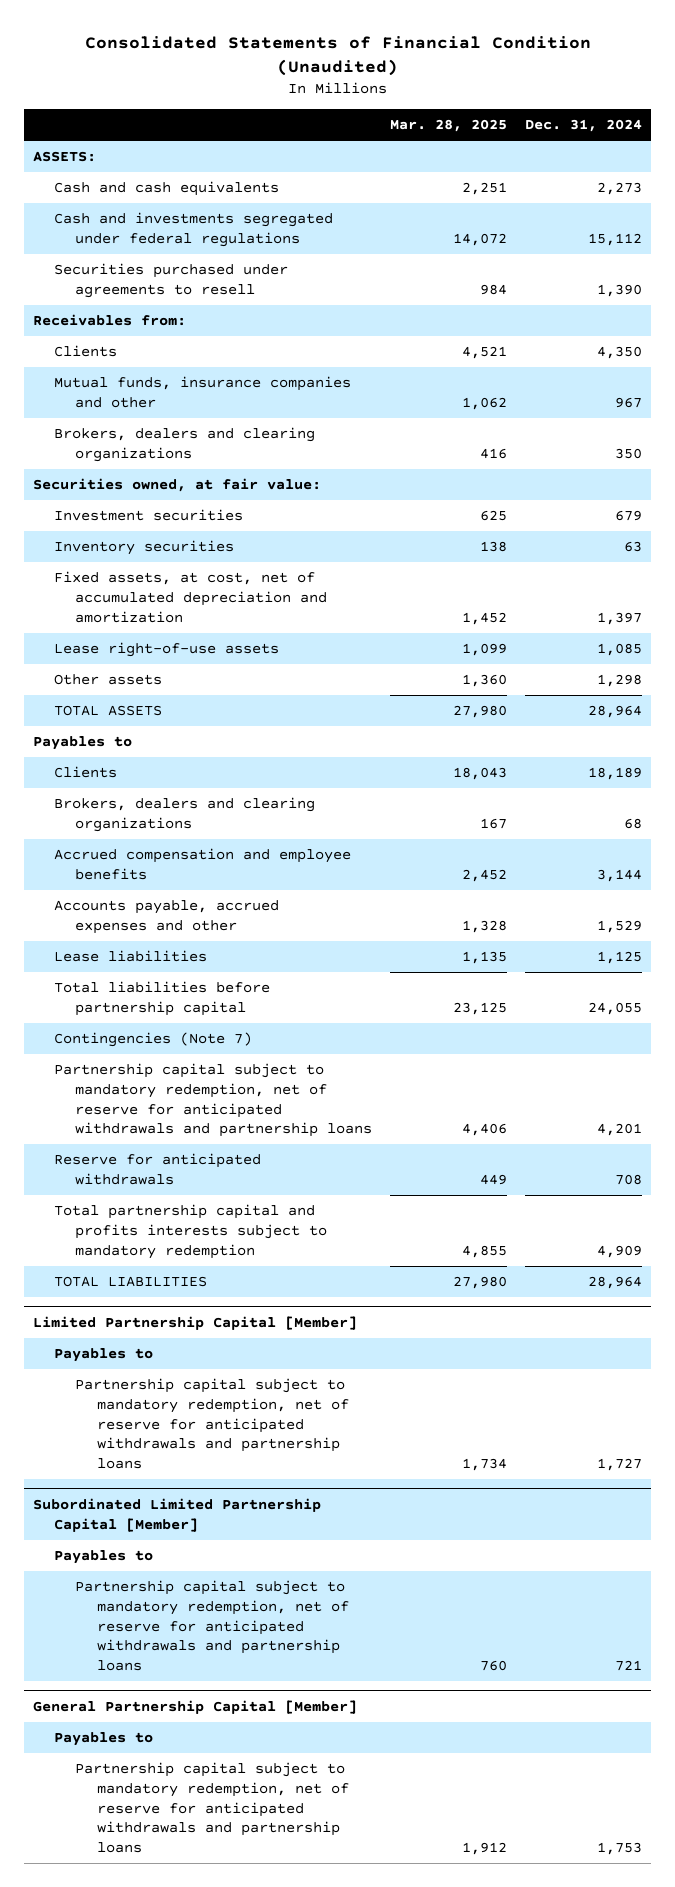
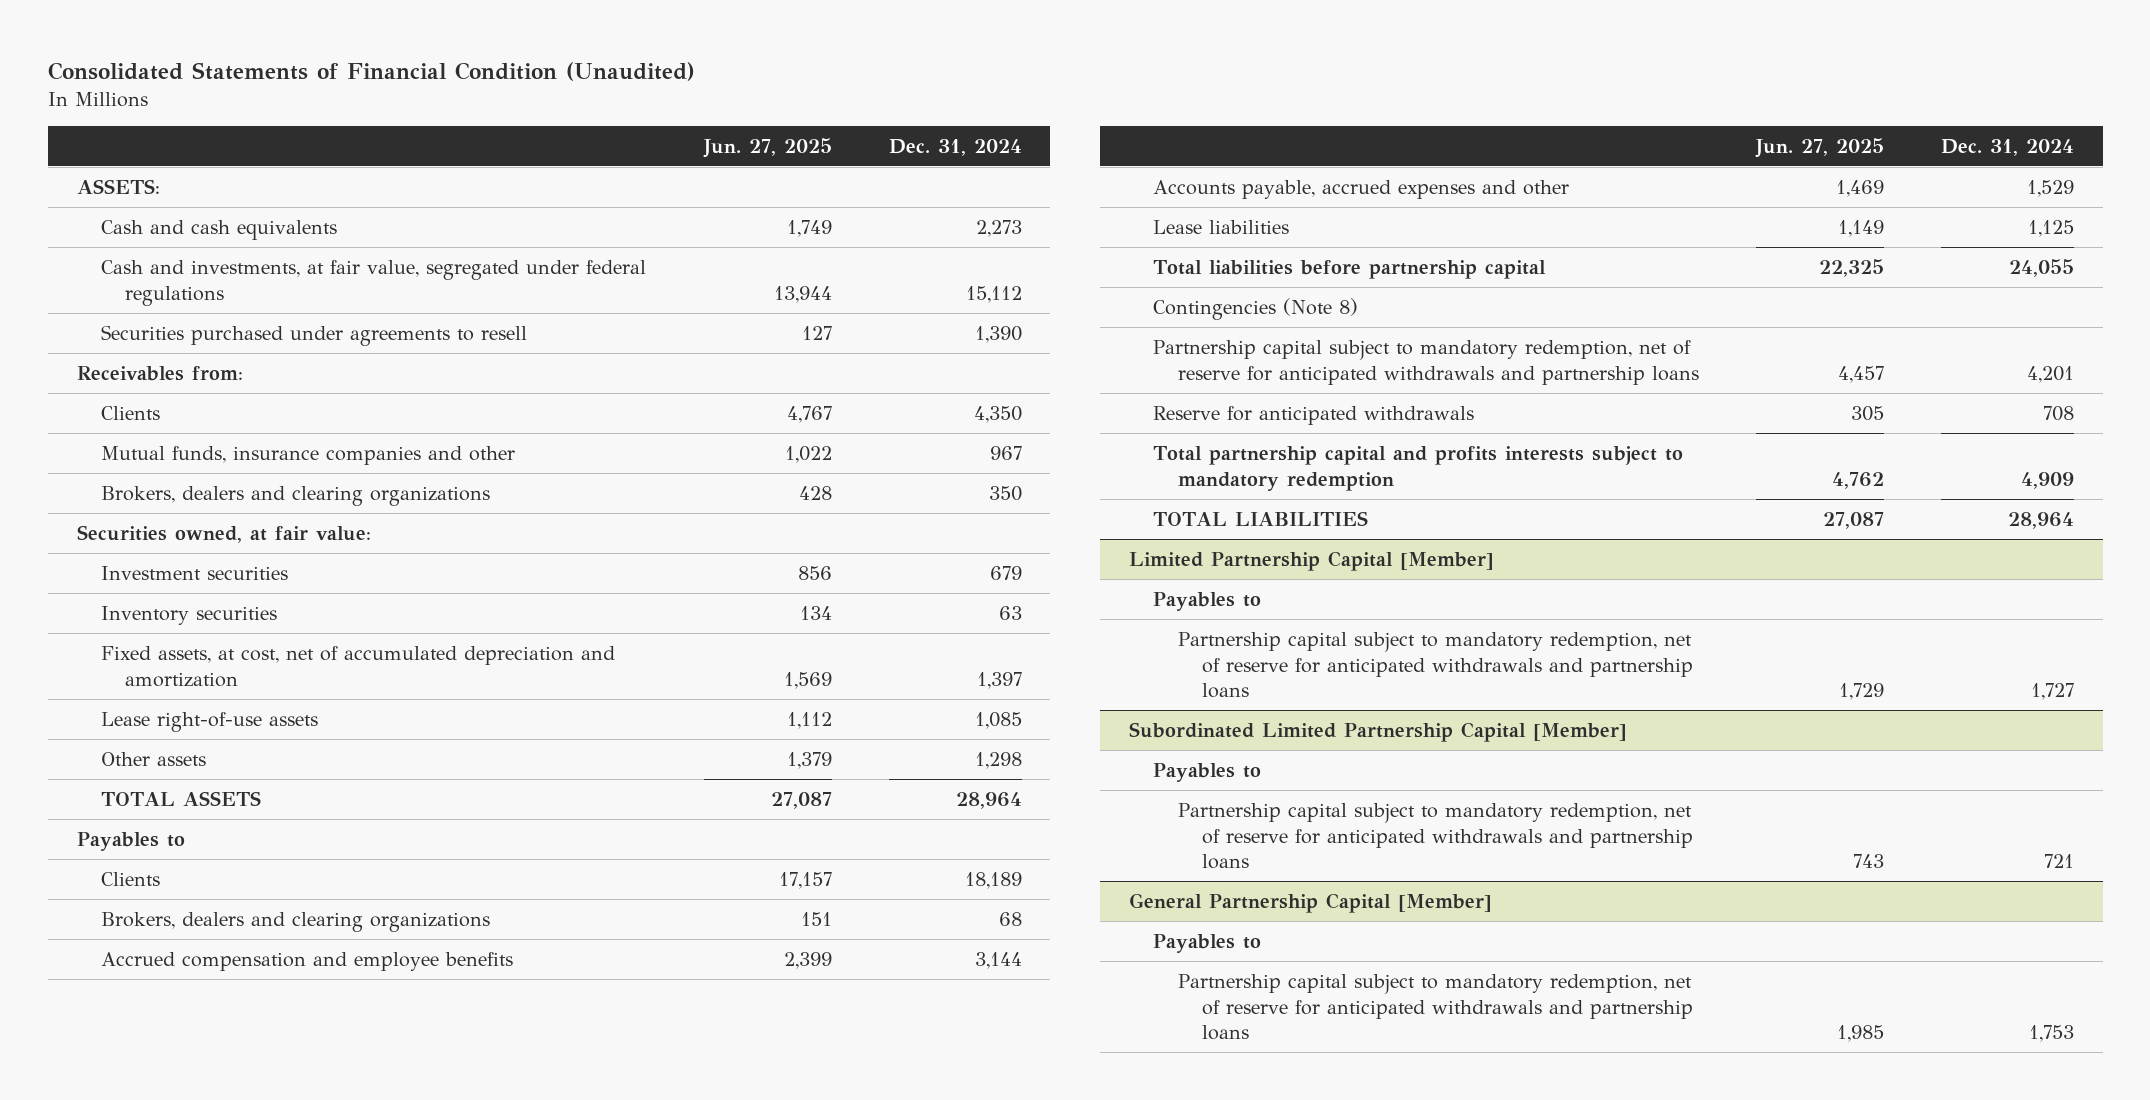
- | Mar. 28, 2025 | Dec. 31, 2024
+ | Jun. 27, 2025 | Dec. 31, 2024
- Cash and investments segregated under federal regulations | 14,072 | 15,112
+ Cash and investments, at fair value, segregated under federal regulations | 13,944 | 15,112
- Contingencies (Note 7)
+ Contingencies (Note 8)

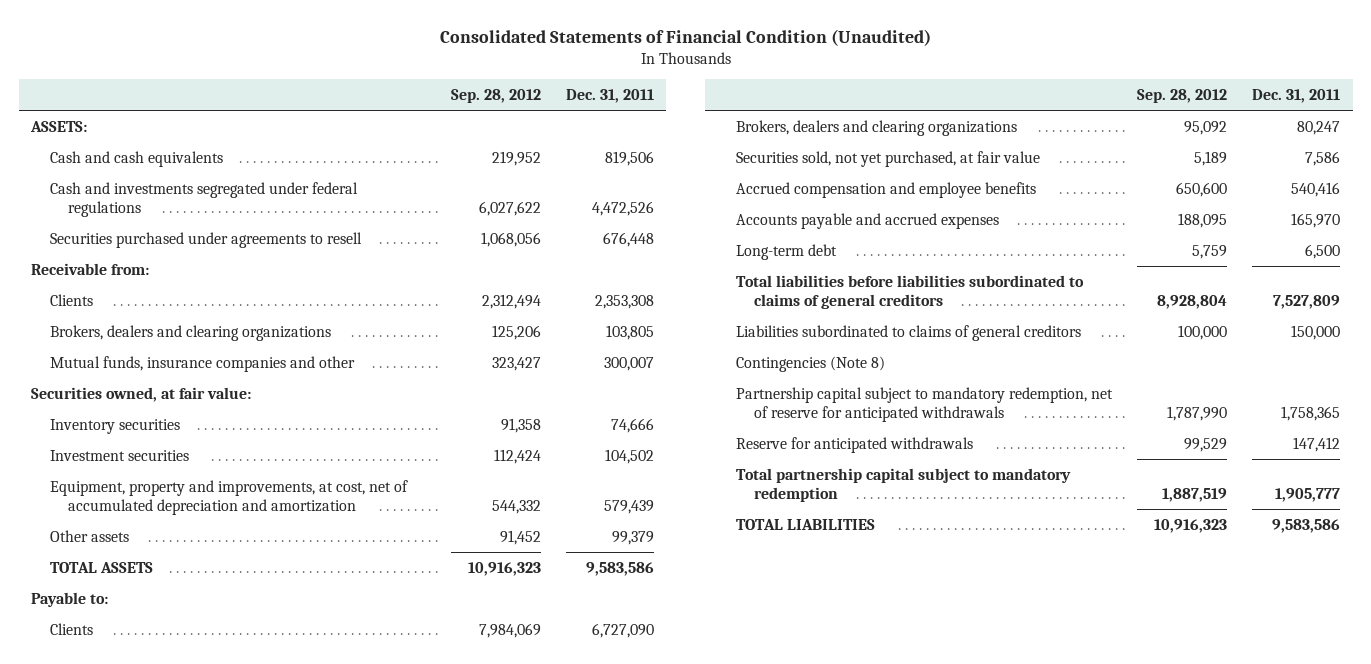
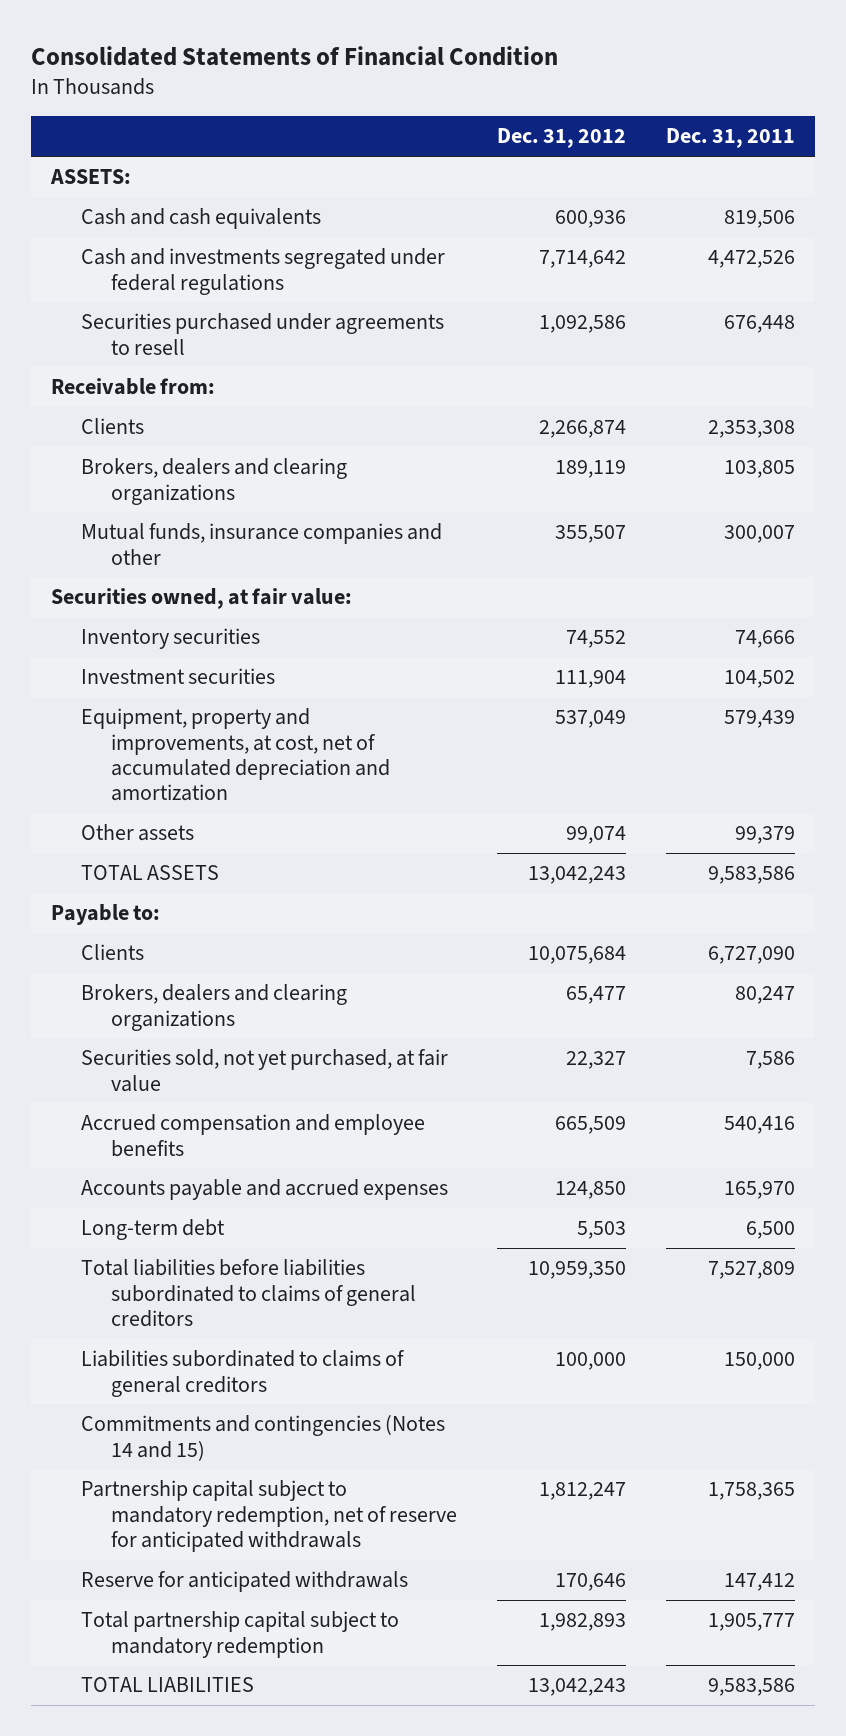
- Consolidated Statements of Financial Condition (Unaudited)
+ Consolidated Statements of Financial Condition
- | Sep. 28, 2012 | Dec. 31, 2011
+ | Dec. 31, 2012 | Dec. 31, 2011
- Contingencies (Note 8)
+ Commitments and contingencies (Notes 14 and 15)

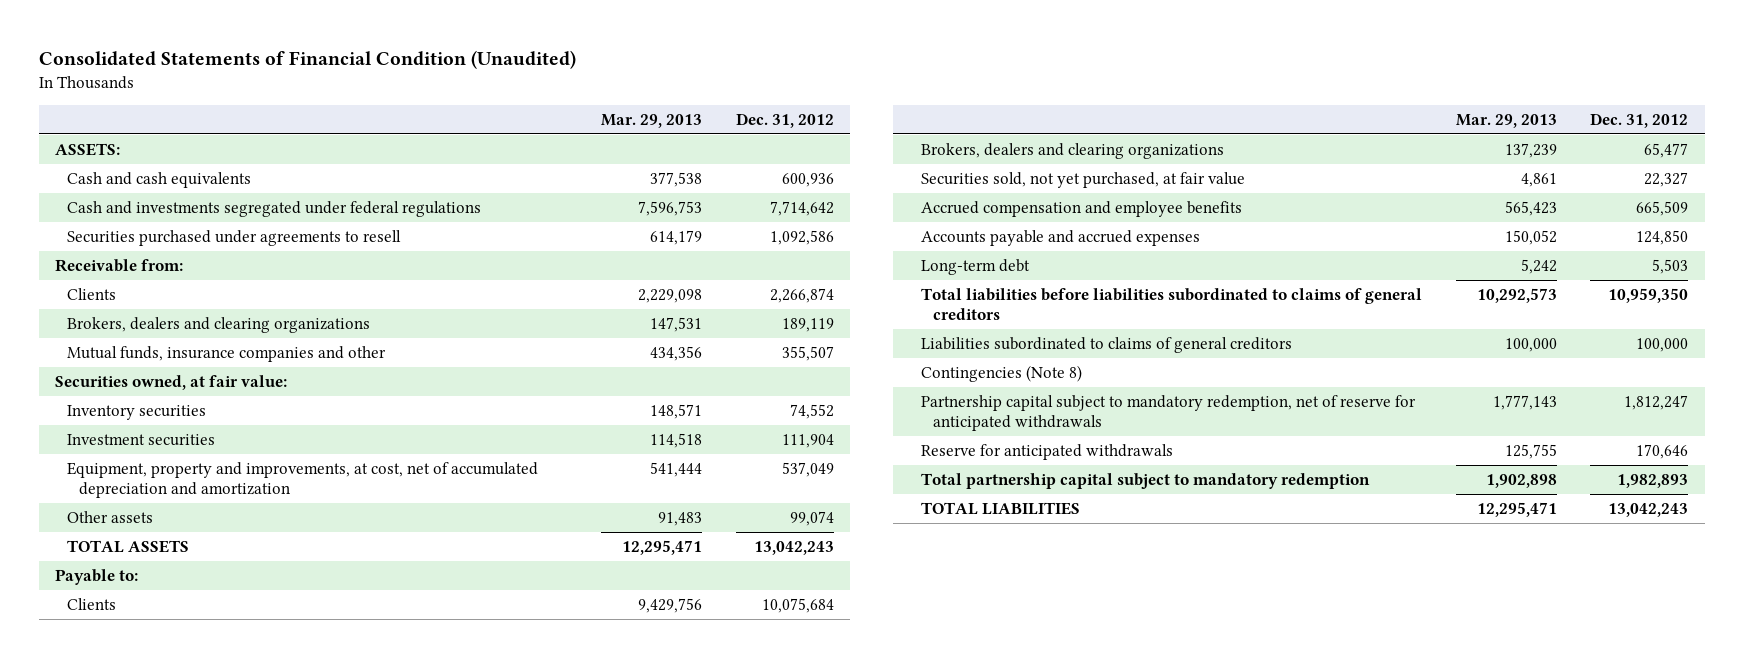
- Consolidated Statements of Financial Condition
+ Consolidated Statements of Financial Condition (Unaudited)
- | Dec. 31, 2012 | Dec. 31, 2011
+ | Mar. 29, 2013 | Dec. 31, 2012
- Commitments and contingencies (Notes 14 and 15)
+ Contingencies (Note 8)

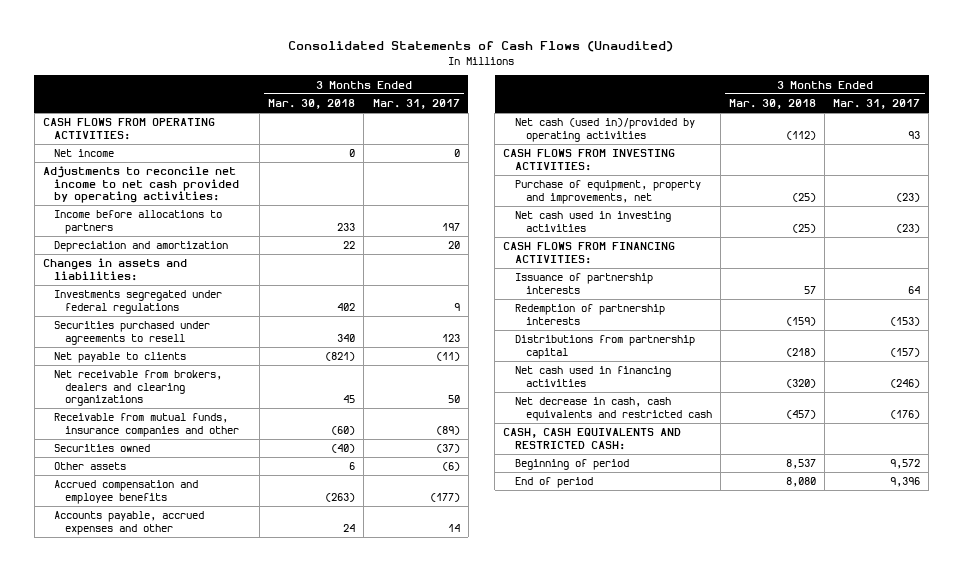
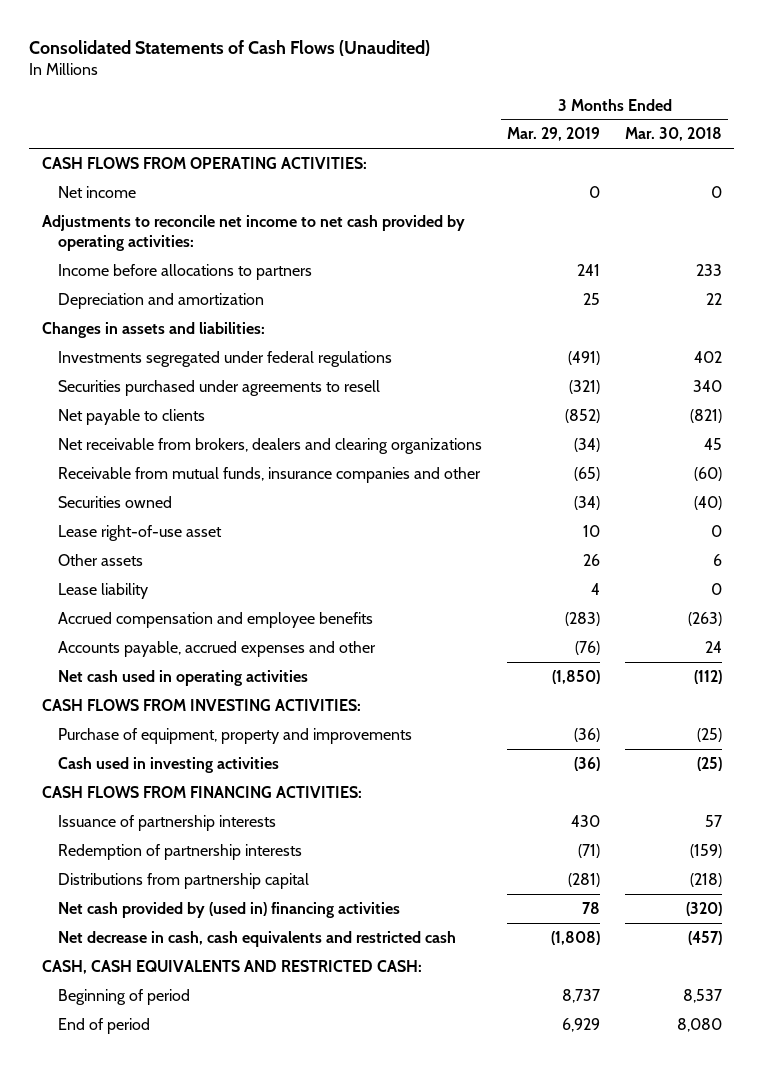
- | 3 Months Ended Mar. 30, 2018 | 3 Months Ended Mar. 31, 2017
+ | 3 Months Ended Mar. 29, 2019 | 3 Months Ended Mar. 30, 2018
+ Lease right-of-use asset | 10 | 0
+ Lease liability | 4 | 0
- Net cash (used in)/provided by operating activities | (112) | 93
+ Net cash used in operating activities | (1,850) | (112)
- Purchase of equipment, property and improvements, net | (25) | (23)
- Net cash used in investing activities | (25) | (23)
+ Purchase of equipment, property and improvements | (36) | (25)
+ Cash used in investing activities | (36) | (25)
- Net cash used in financing activities | (320) | (246)
+ Net cash provided by (used in) financing activities | 78 | (320)

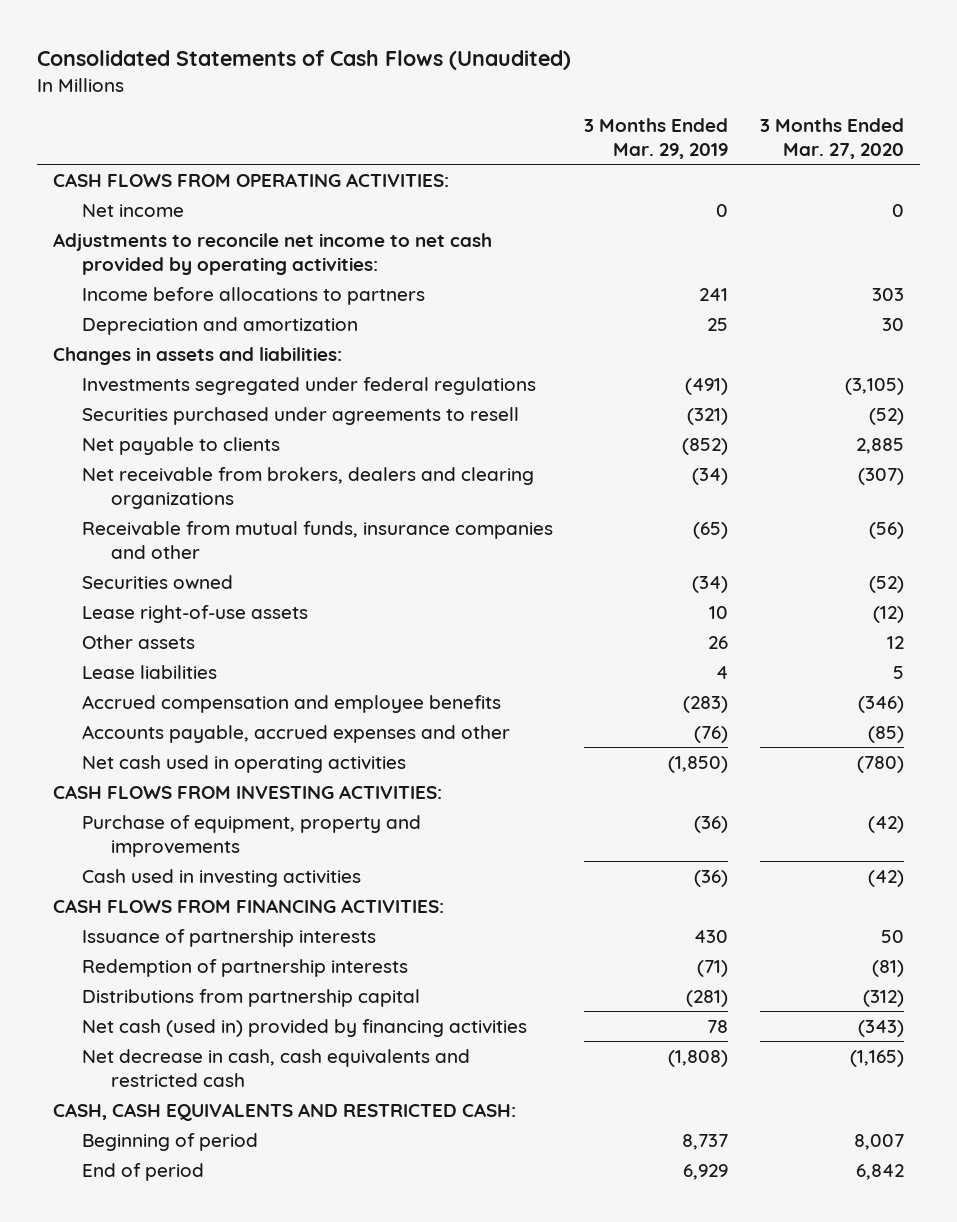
- | 3 Months Ended Mar. 29, 2019 | 3 Months Ended Mar. 30, 2018
+ | 3 Months Ended Mar. 29, 2019 | 3 Months Ended Mar. 27, 2020
- Lease right-of-use asset | 10 | 0
+ Lease right-of-use assets | 10 | (12)
- Lease liability | 4 | 0
+ Lease liabilities | 4 | 5
- Net cash provided by (used in) financing activities | 78 | (320)
+ Net cash (used in) provided by financing activities | 78 | (343)

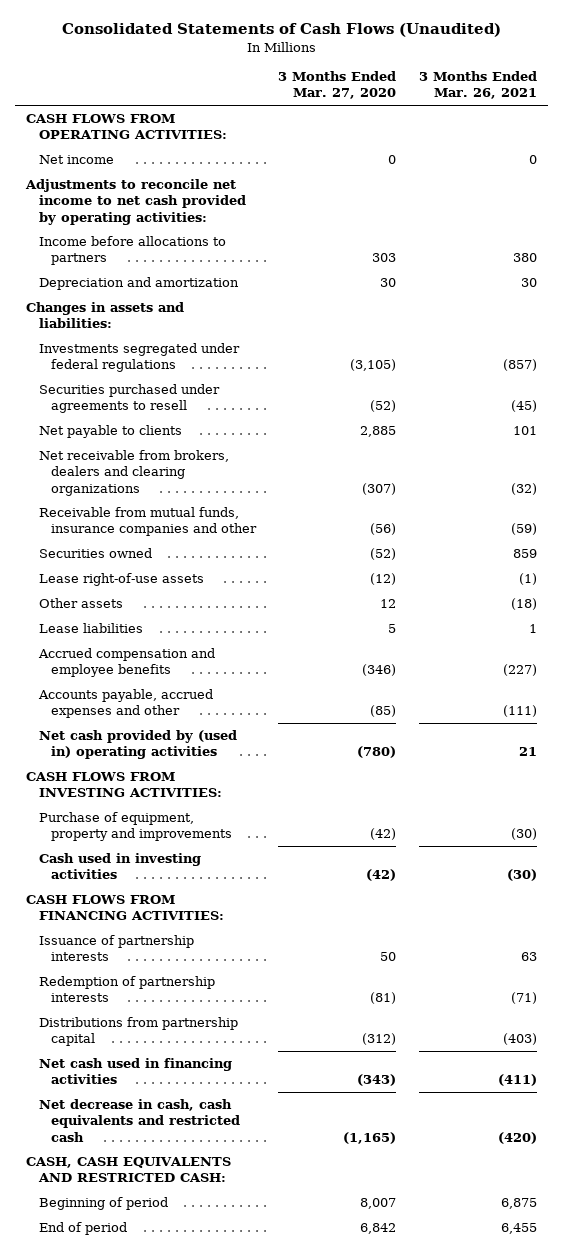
- | 3 Months Ended Mar. 29, 2019 | 3 Months Ended Mar. 27, 2020
+ | 3 Months Ended Mar. 27, 2020 | 3 Months Ended Mar. 26, 2021
- Net cash used in operating activities | (1,850) | (780)
+ Net cash provided by (used in) operating activities | (780) | 21
- Net cash (used in) provided by financing activities | 78 | (343)
+ Net cash used in financing activities | (343) | (411)

